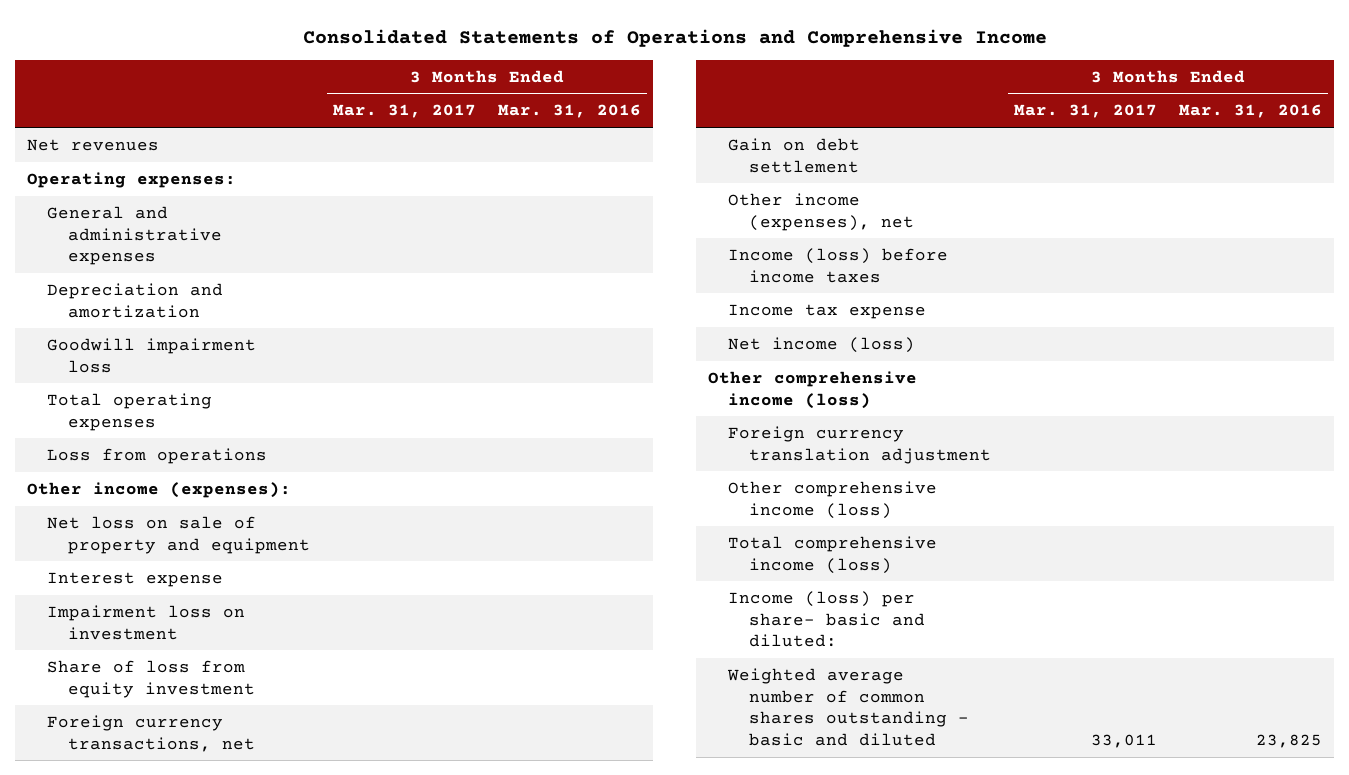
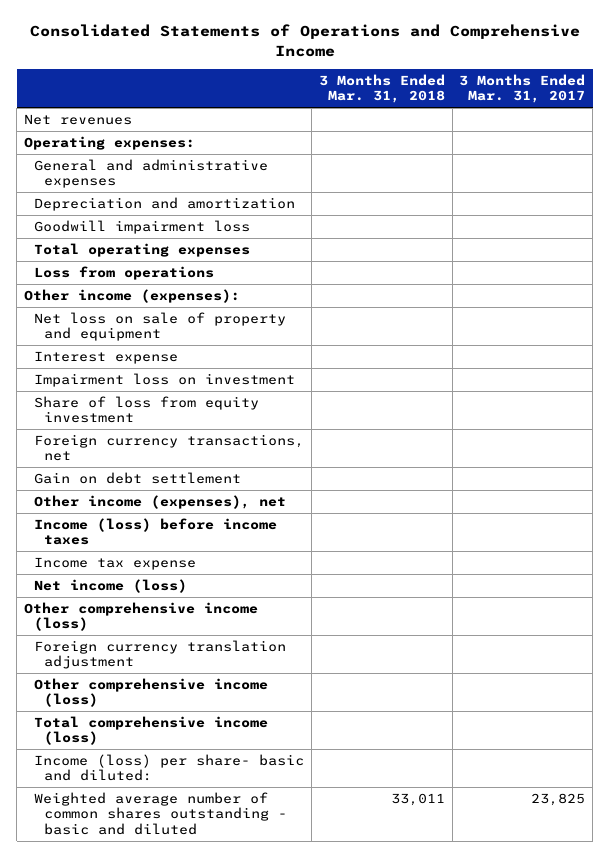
- | 3 Months Ended Mar. 31, 2017 | 3 Months Ended Mar. 31, 2016
+ | 3 Months Ended Mar. 31, 2018 | 3 Months Ended Mar. 31, 2017
- Weighted average number of common shares outstanding - basic and diluted | 33,011 | 23,825
+ Weighted average number of common shares outstanding - basic and diluted | 33,011 | 23,825

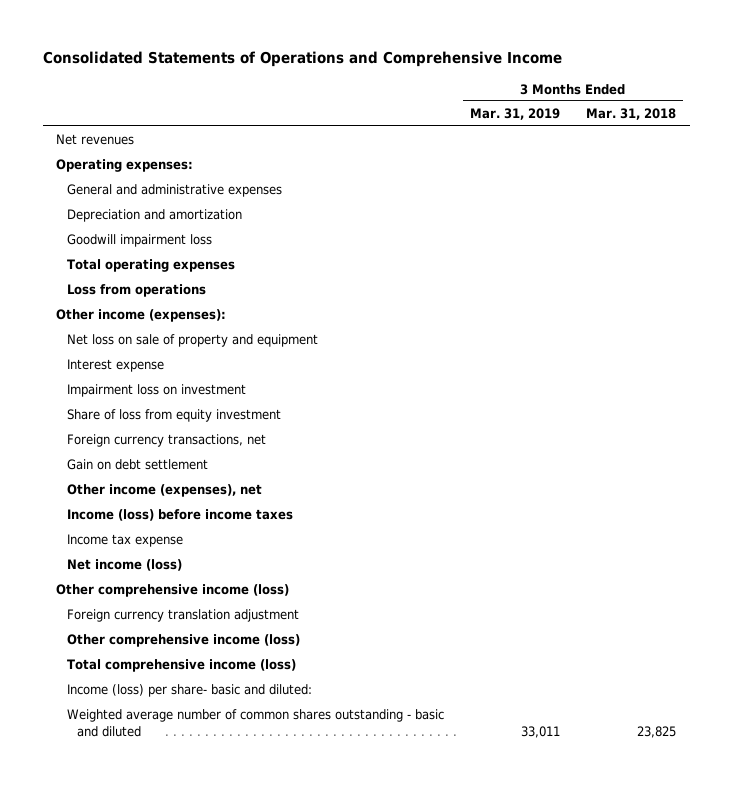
- | 3 Months Ended Mar. 31, 2018 | 3 Months Ended Mar. 31, 2017
+ | 3 Months Ended Mar. 31, 2019 | 3 Months Ended Mar. 31, 2018
- Weighted average number of common shares outstanding - basic and diluted | 33,011 | 23,825
+ Weighted average number of common shares outstanding - basic and diluted | 33,011 | 23,825

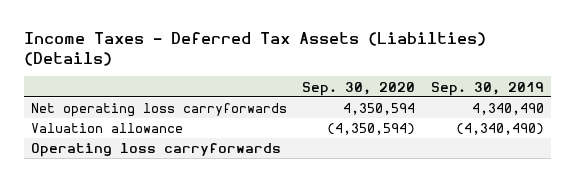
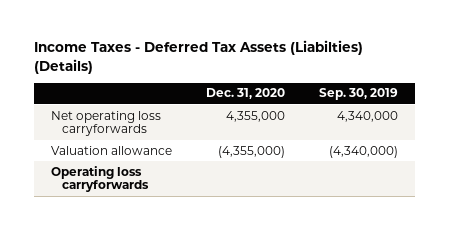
- | Sep. 30, 2020 | Sep. 30, 2019
+ | Dec. 31, 2020 | Sep. 30, 2019
- Net operating loss carryforwards | 4,350,594 | 4,340,490
- Valuation allowance | (4,350,594) | (4,340,490)
+ Net operating loss carryforwards | 4,355,000 | 4,340,000
+ Valuation allowance | (4,355,000) | (4,340,000)

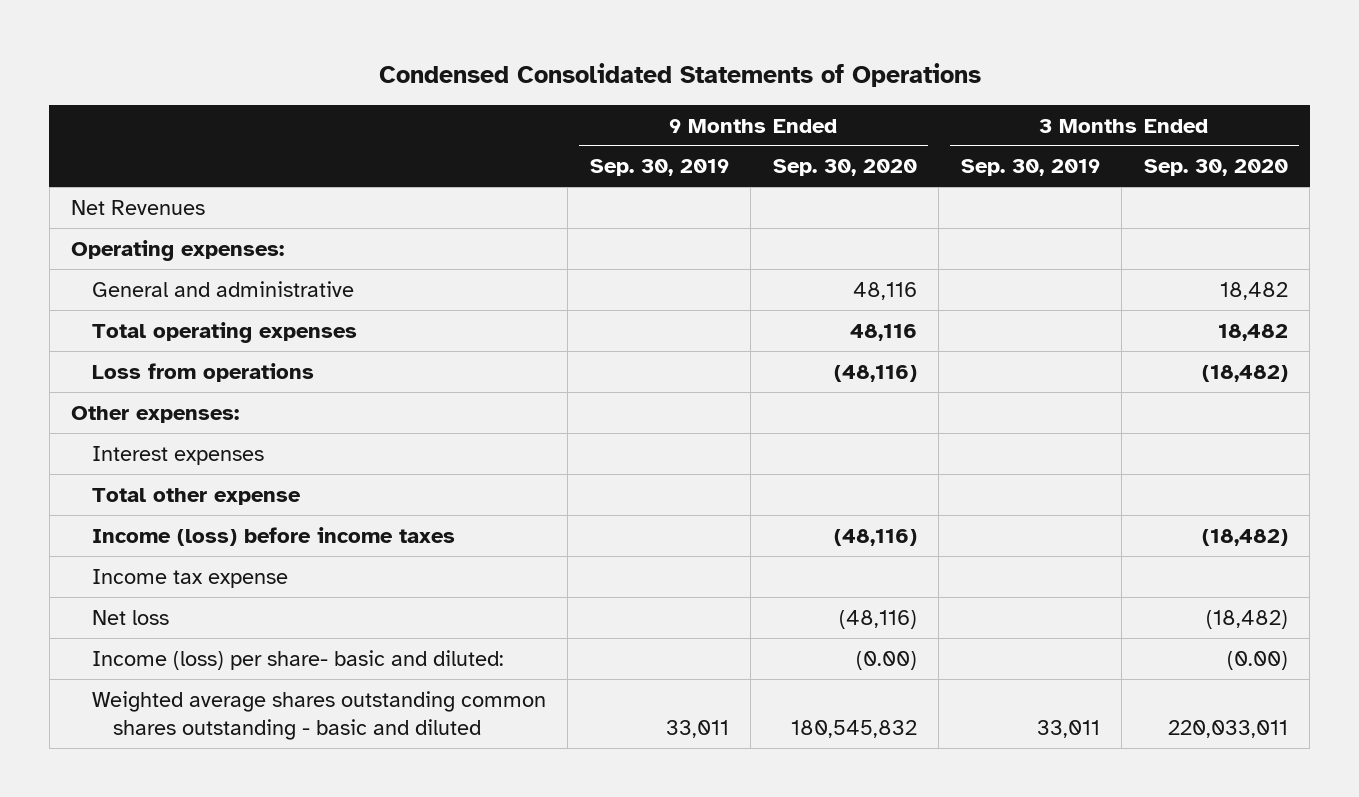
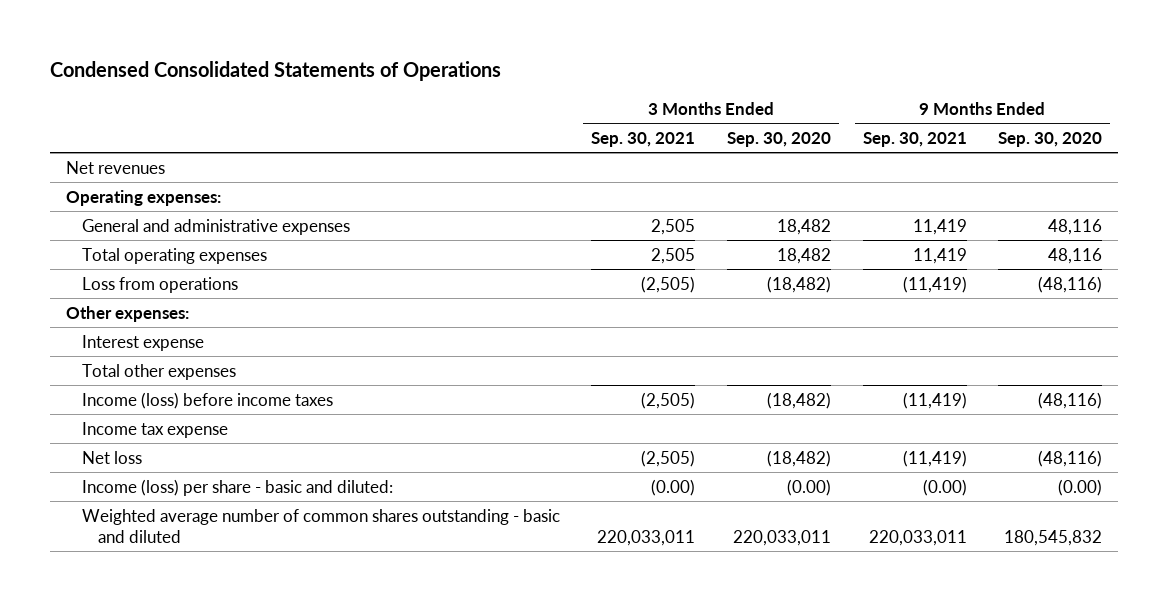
- | 9 Months Ended Sep. 30, 2019 | 9 Months Ended Sep. 30, 2020 | 3 Months Ended Sep. 30, 2019 | 3 Months Ended Sep. 30, 2020
+ | 3 Months Ended Sep. 30, 2021 | 3 Months Ended Sep. 30, 2020 | 9 Months Ended Sep. 30, 2021 | 9 Months Ended Sep. 30, 2020
- Net Revenues
+ Net revenues
- General and administrative | | 48,116 | | 18,482
+ General and administrative expenses | 2,505 | 18,482 | 11,419 | 48,116
- Interest expenses
- Total other expense
+ Interest expense
+ Total other expenses
- Income (loss) per share- basic and diluted: | | (0.00) | | (0.00)
- Weighted average shares outstanding common shares outstanding - basic and diluted | 33,011 | 180,545,832 | 33,011 | 220,033,011
+ Income (loss) per share - basic and diluted: | (0.00) | (0.00) | (0.00) | (0.00)
+ Weighted average number of common shares outstanding - basic and diluted | 220,033,011 | 220,033,011 | 220,033,011 | 180,545,832

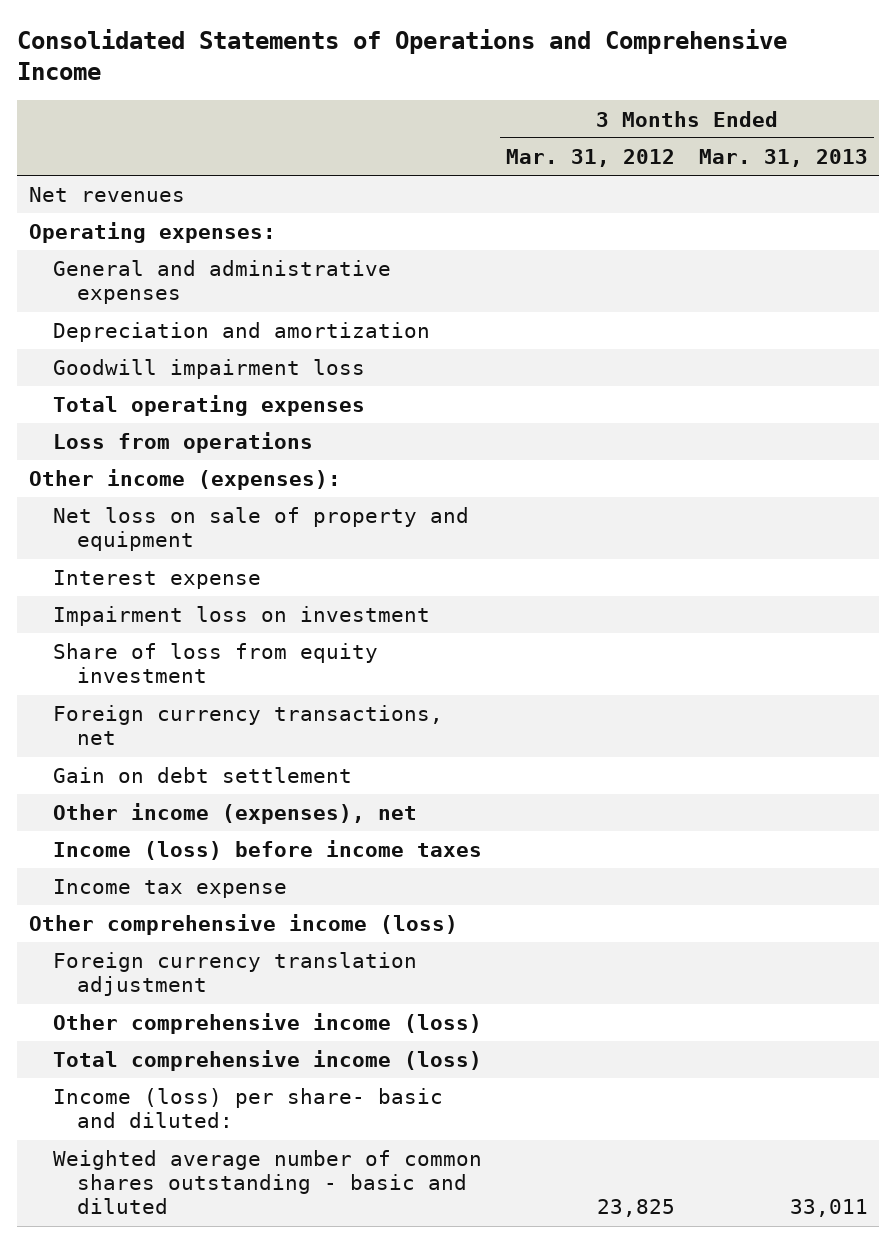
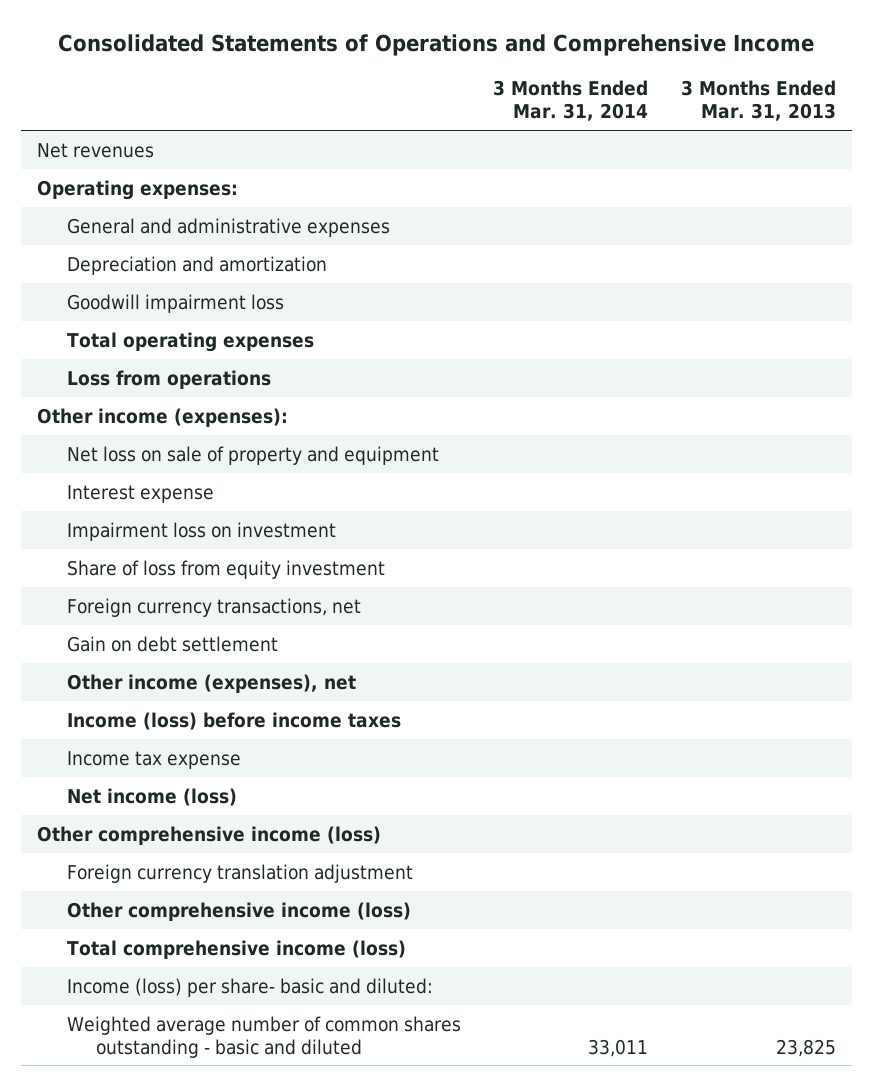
- | 3 Months Ended Mar. 31, 2012 | 3 Months Ended Mar. 31, 2013
+ | 3 Months Ended Mar. 31, 2014 | 3 Months Ended Mar. 31, 2013
+ Net income (loss)
- Weighted average number of common shares outstanding - basic and diluted | 23,825 | 33,011
+ Weighted average number of common shares outstanding - basic and diluted | 33,011 | 23,825

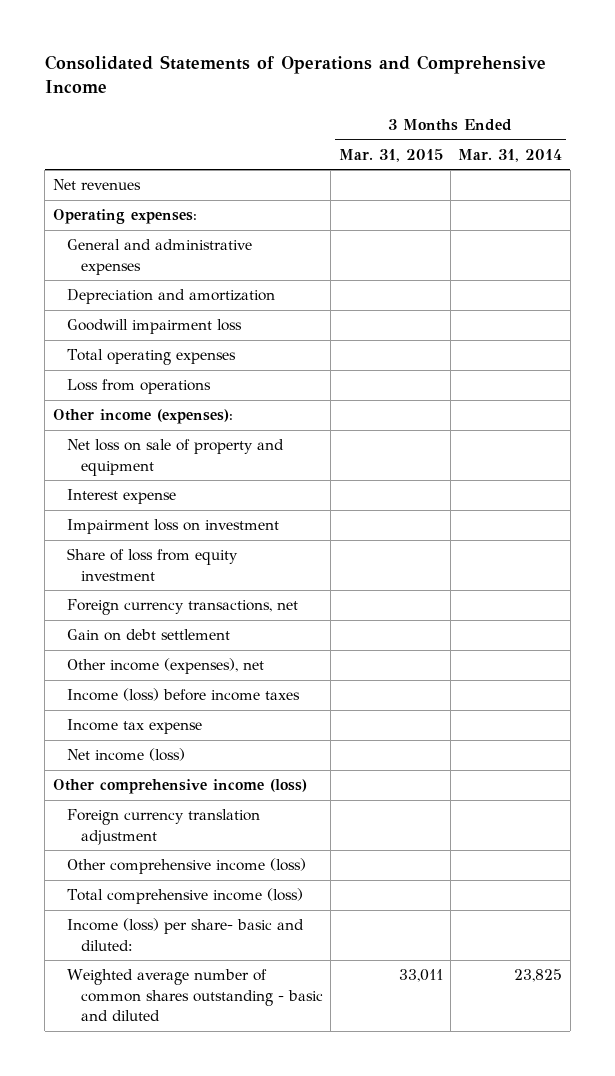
- | 3 Months Ended Mar. 31, 2014 | 3 Months Ended Mar. 31, 2013
+ | 3 Months Ended Mar. 31, 2015 | 3 Months Ended Mar. 31, 2014
- Weighted average number of common shares outstanding - basic and diluted | 33,011 | 23,825
+ Weighted average number of common shares outstanding - basic and diluted | 33,011 | 23,825

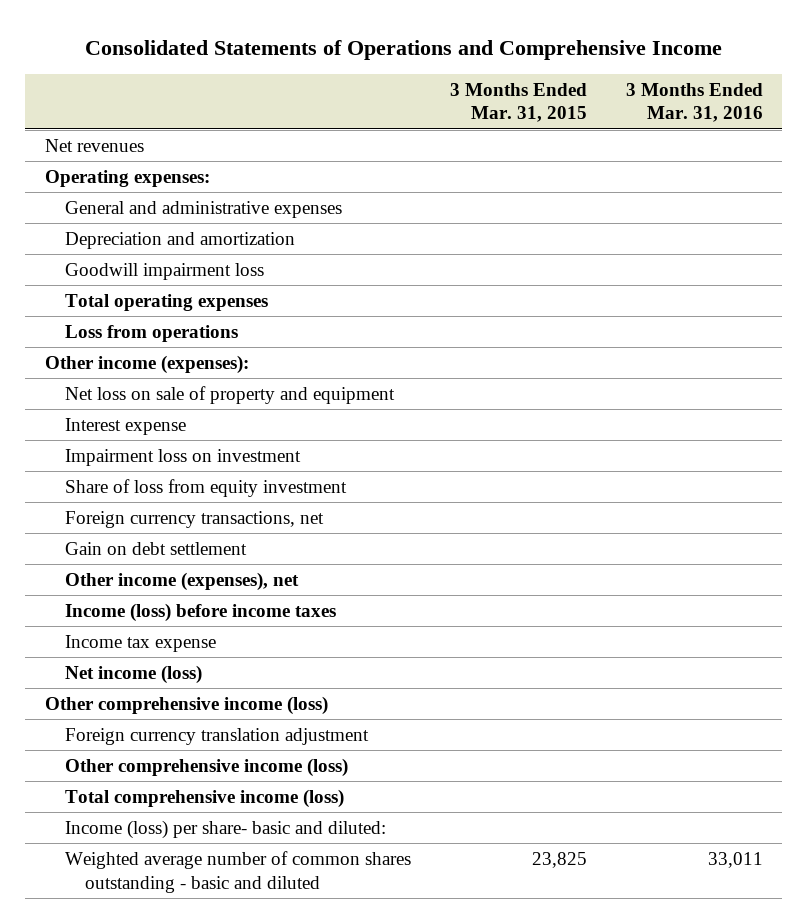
- | 3 Months Ended Mar. 31, 2015 | 3 Months Ended Mar. 31, 2014
+ | 3 Months Ended Mar. 31, 2015 | 3 Months Ended Mar. 31, 2016
- Weighted average number of common shares outstanding - basic and diluted | 33,011 | 23,825
+ Weighted average number of common shares outstanding - basic and diluted | 23,825 | 33,011

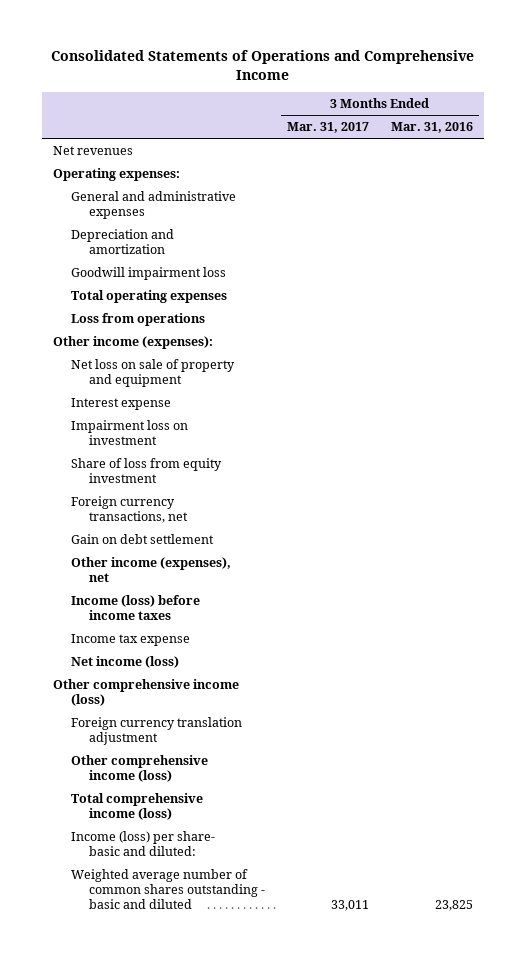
- | 3 Months Ended Mar. 31, 2015 | 3 Months Ended Mar. 31, 2016
+ | 3 Months Ended Mar. 31, 2017 | 3 Months Ended Mar. 31, 2016
- Weighted average number of common shares outstanding - basic and diluted | 23,825 | 33,011
+ Weighted average number of common shares outstanding - basic and diluted | 33,011 | 23,825

